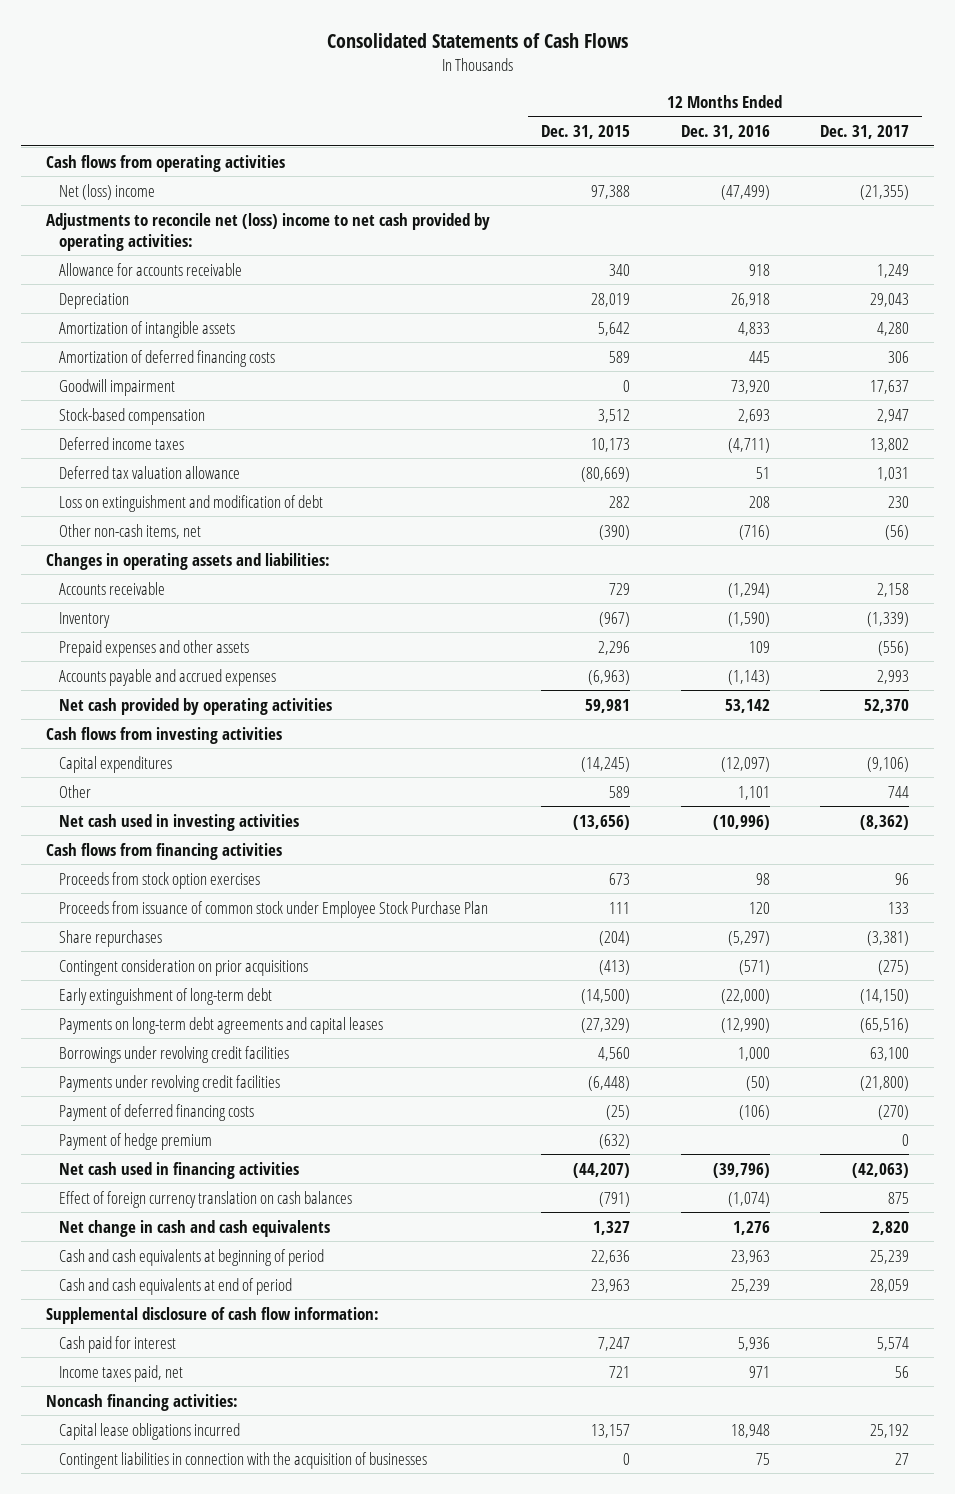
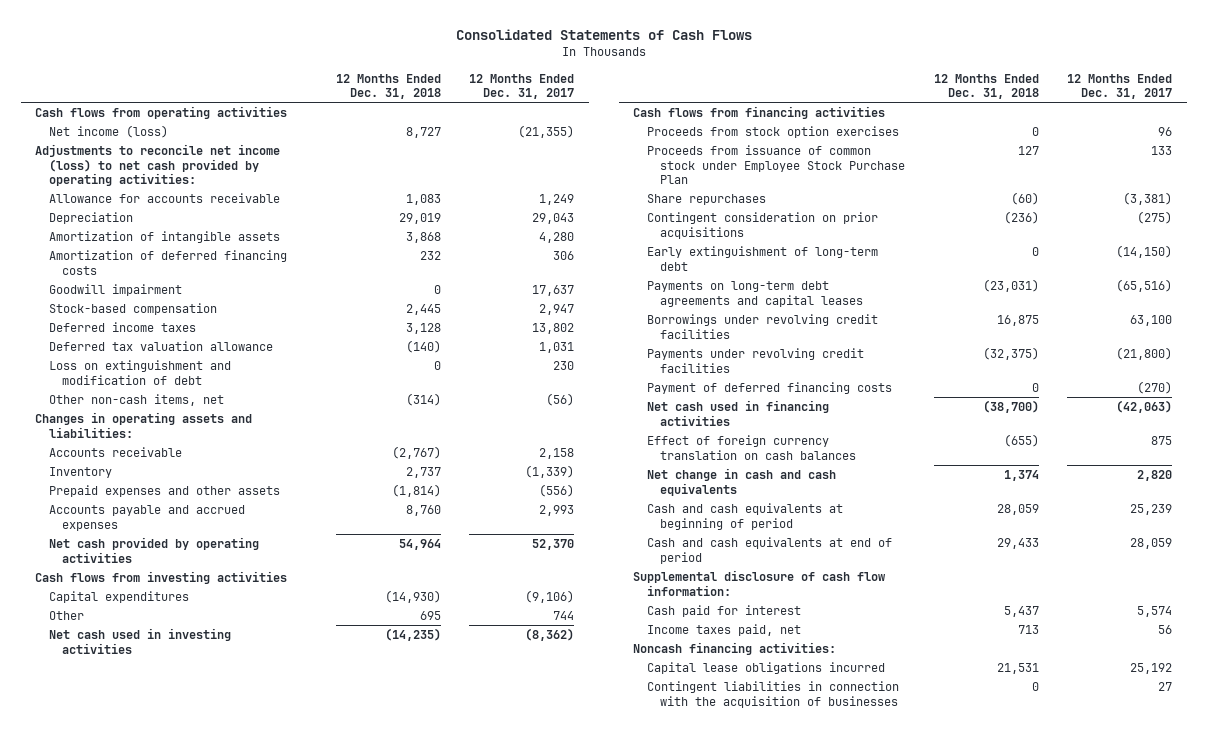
- | 12 Months Ended Dec. 31, 2015 | 12 Months Ended Dec. 31, 2016 | 12 Months Ended Dec. 31, 2017
+ | 12 Months Ended Dec. 31, 2018 | 12 Months Ended Dec. 31, 2017
- Net (loss) income | 97,388 | (47,499) | (21,355)
- Adjustments to reconcile net (loss) income to net cash provided by operating activities:
+ Net income (loss) | 8,727 | (21,355)
+ Adjustments to reconcile net income (loss) to net cash provided by operating activities:
- Payment of hedge premium | (632) | | 0

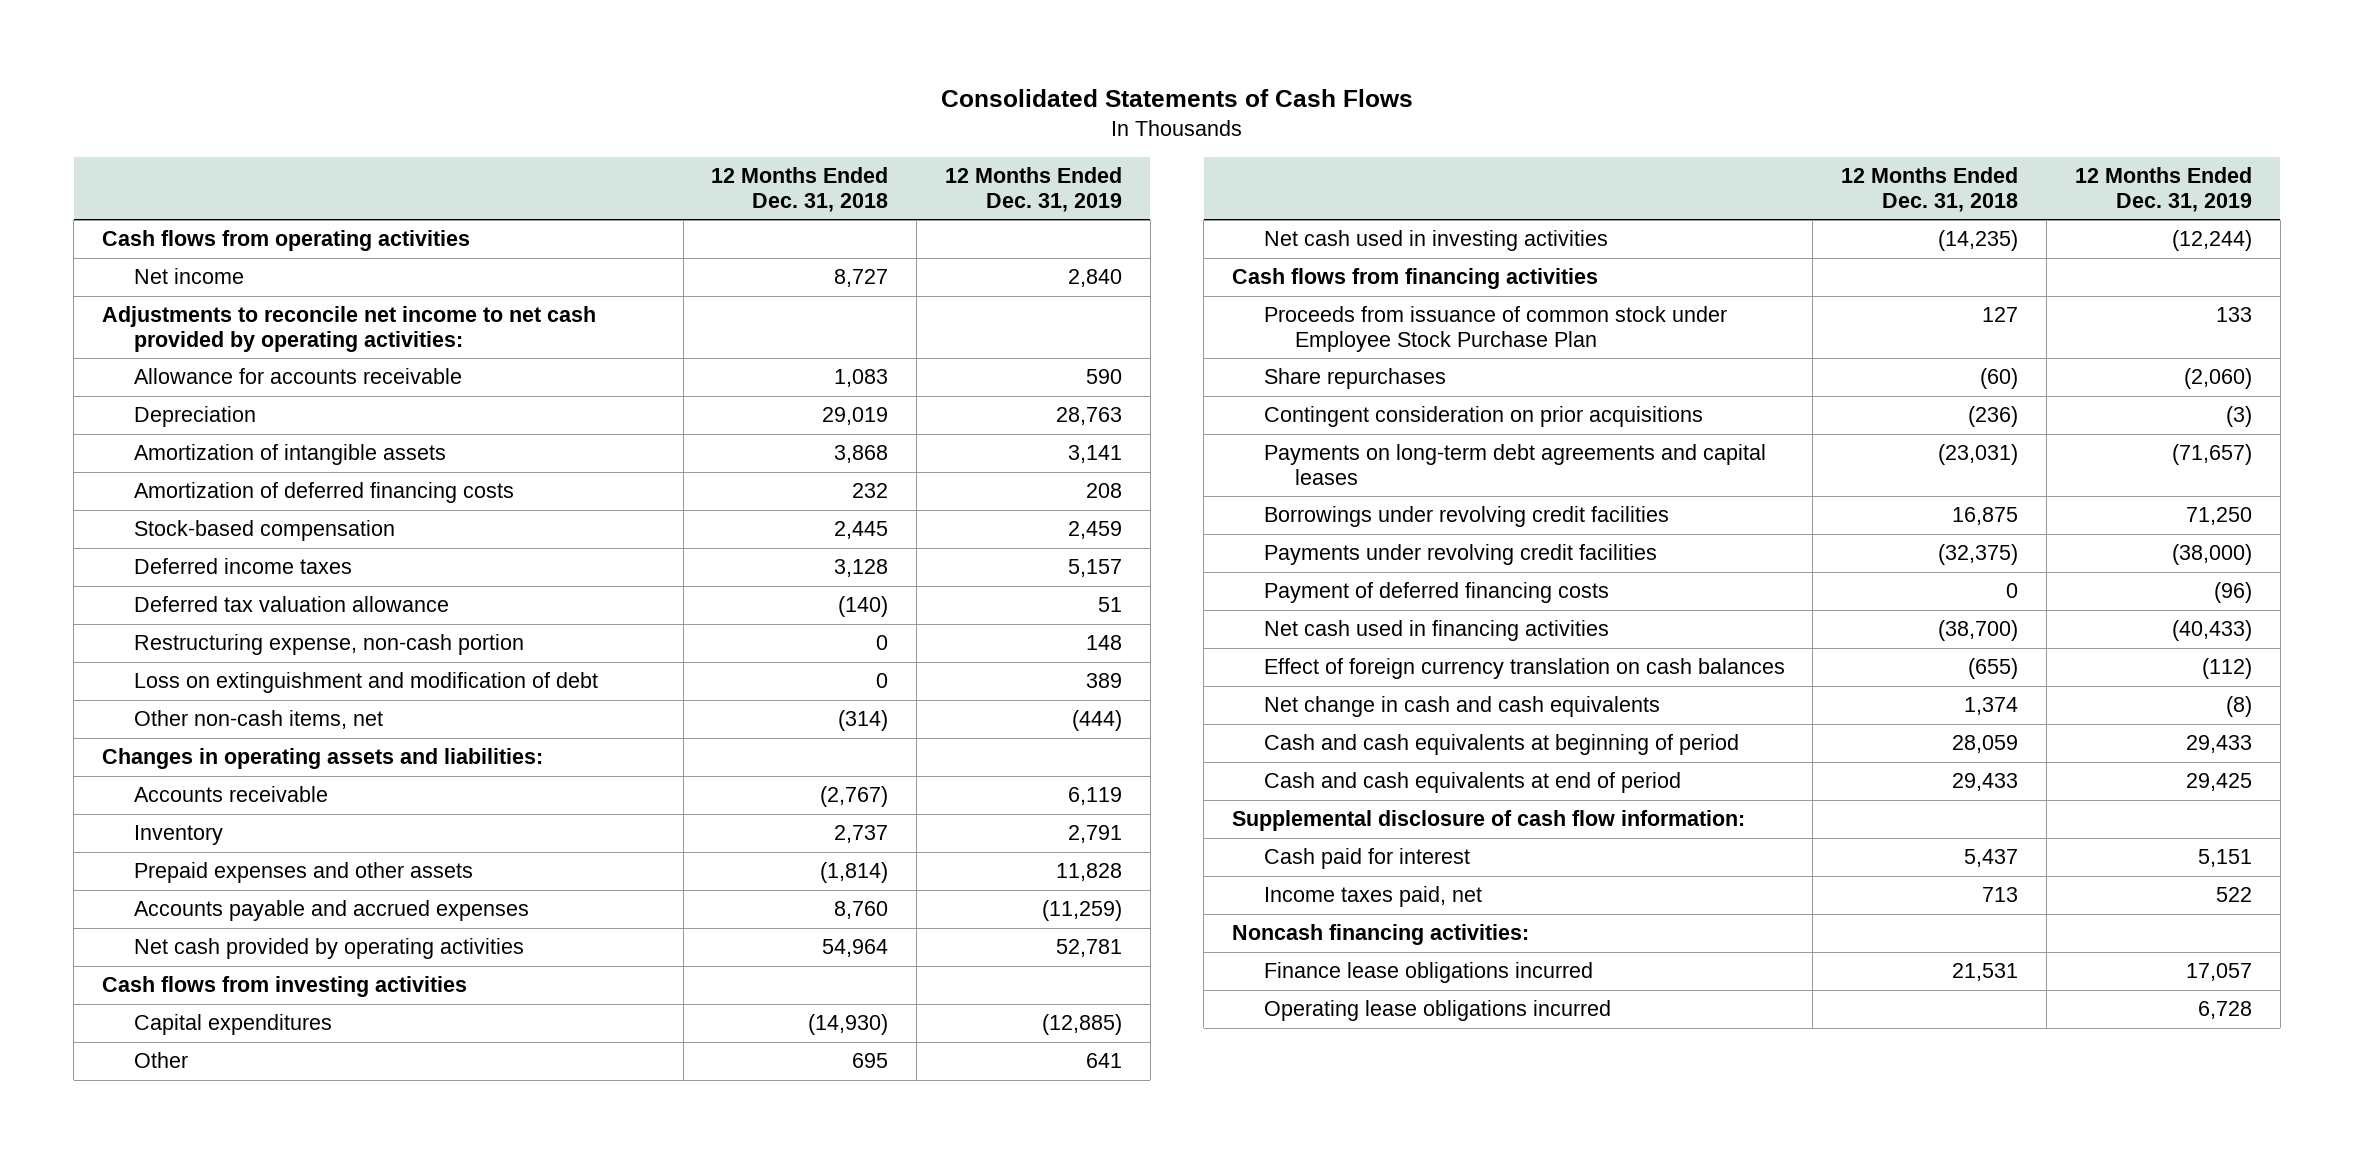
- | 12 Months Ended Dec. 31, 2018 | 12 Months Ended Dec. 31, 2017
+ | 12 Months Ended Dec. 31, 2018 | 12 Months Ended Dec. 31, 2019
- Net income (loss) | 8,727 | (21,355)
- Adjustments to reconcile net income (loss) to net cash provided by operating activities:
+ Net income | 8,727 | 2,840
+ Adjustments to reconcile net income to net cash provided by operating activities:
- Goodwill impairment | 0 | 17,637
+ Restructuring expense, non-cash portion | 0 | 148
- Proceeds from stock option exercises | 0 | 96
- Early extinguishment of long-term debt | 0 | (14,150)
- Capital lease obligations incurred | 21,531 | 25,192
- Contingent liabilities in connection with the acquisition of businesses | 0 | 27
+ Finance lease obligations incurred | 21,531 | 17,057
+ Operating lease obligations incurred | | 6,728

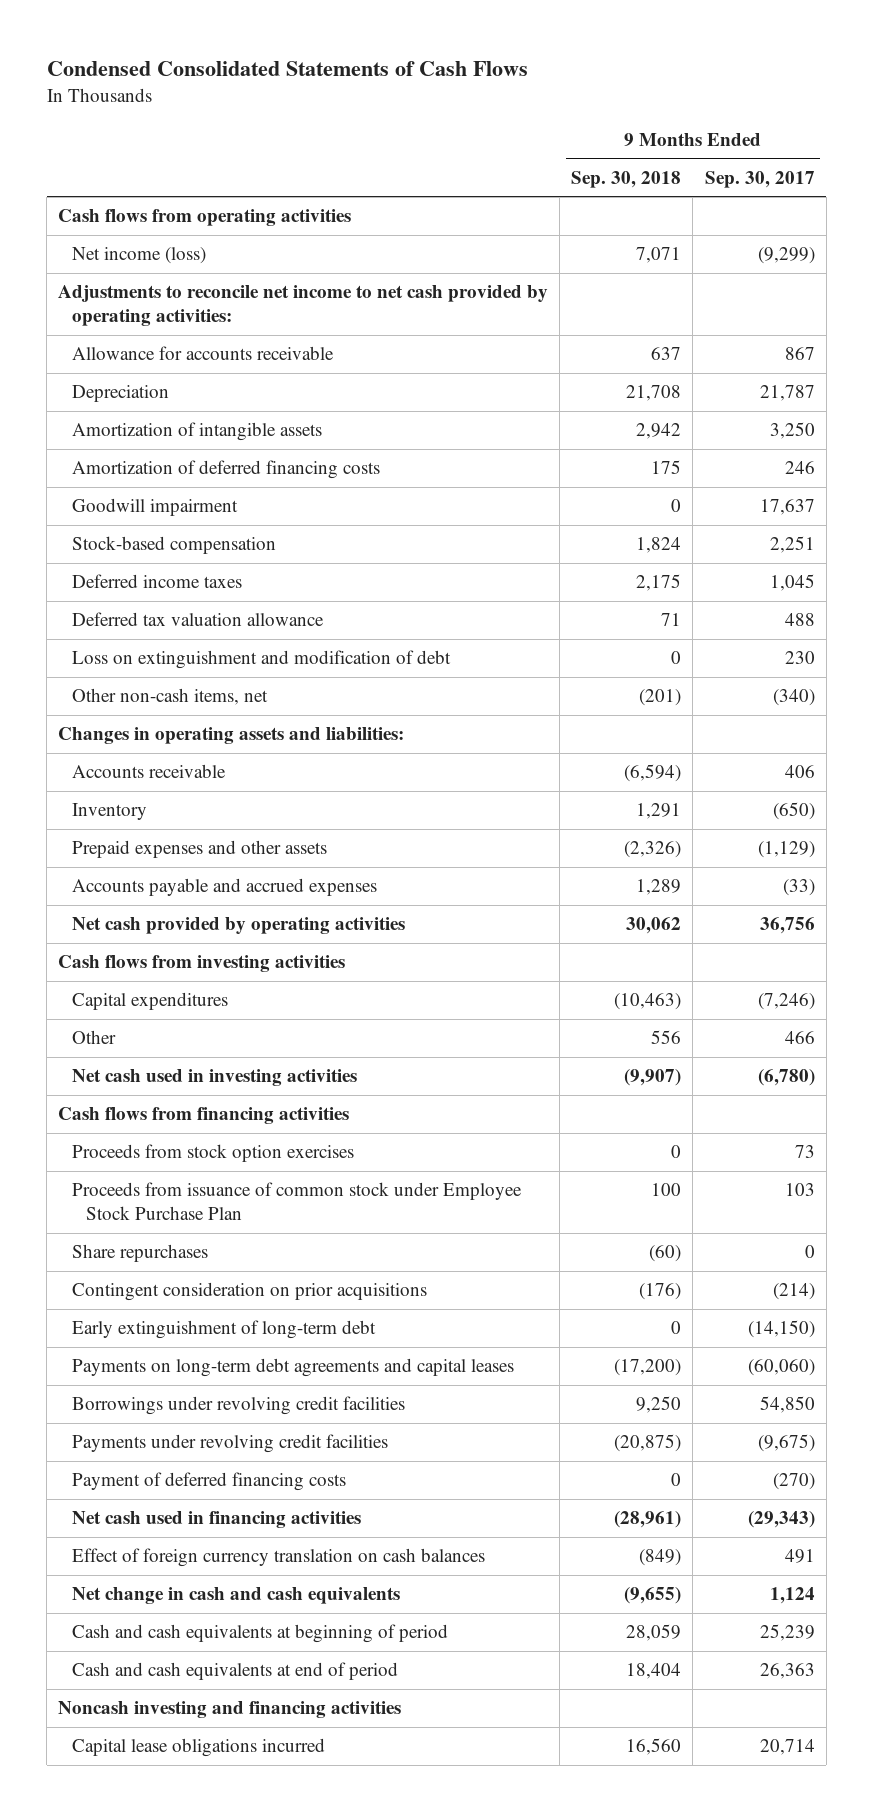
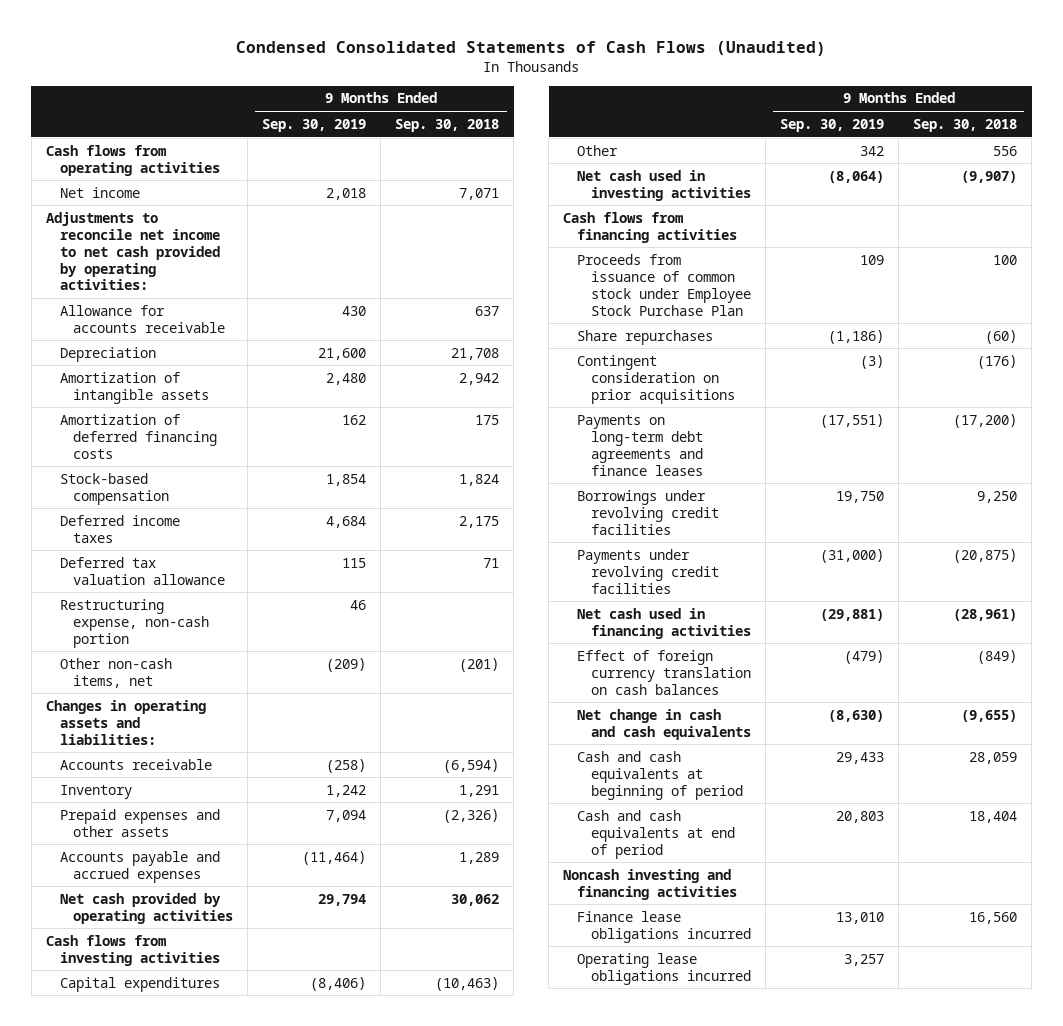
- Condensed Consolidated Statements of Cash Flows
+ Condensed Consolidated Statements of Cash Flows (Unaudited)
- | 9 Months Ended Sep. 30, 2018 | 9 Months Ended Sep. 30, 2017
+ | 9 Months Ended Sep. 30, 2019 | 9 Months Ended Sep. 30, 2018
- Net income (loss) | 7,071 | (9,299)
+ Net income | 2,018 | 7,071
- Goodwill impairment | 0 | 17,637
- Loss on extinguishment and modification of debt | 0 | 230
+ Restructuring expense, non-cash portion | 46 |
- Proceeds from stock option exercises | 0 | 73
- Early extinguishment of long-term debt | 0 | (14,150)
- Payments on long-term debt agreements and capital leases | (17,200) | (60,060)
+ Payments on long-term debt agreements and finance leases | (17,551) | (17,200)
- Payment of deferred financing costs | 0 | (270)
- Capital lease obligations incurred | 16,560 | 20,714
+ Finance lease obligations incurred | 13,010 | 16,560
+ Operating lease obligations incurred | 3,257 |

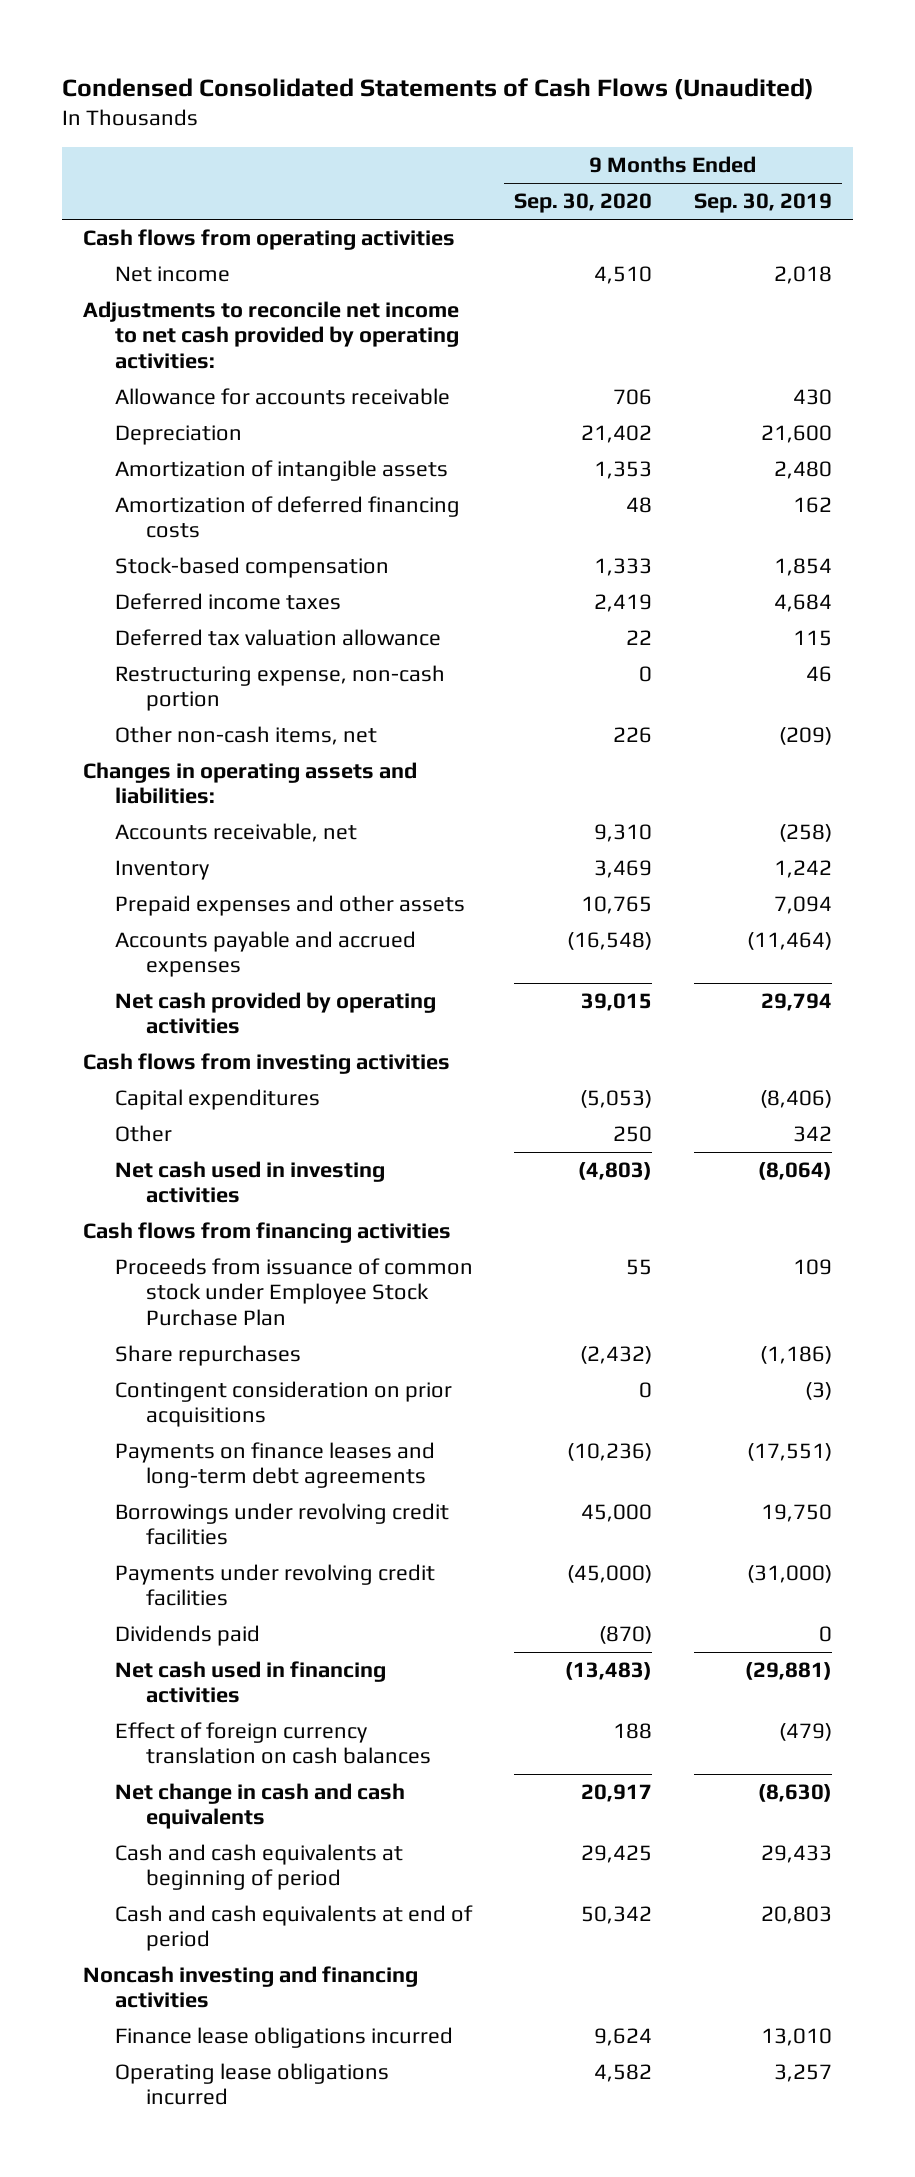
- | 9 Months Ended Sep. 30, 2019 | 9 Months Ended Sep. 30, 2018
+ | 9 Months Ended Sep. 30, 2020 | 9 Months Ended Sep. 30, 2019
- Accounts receivable | (258) | (6,594)
+ Accounts receivable, net | 9,310 | (258)
- Payments on long-term debt agreements and finance leases | (17,551) | (17,200)
+ Payments on finance leases and long-term debt agreements | (10,236) | (17,551)
+ Dividends paid | (870) | 0

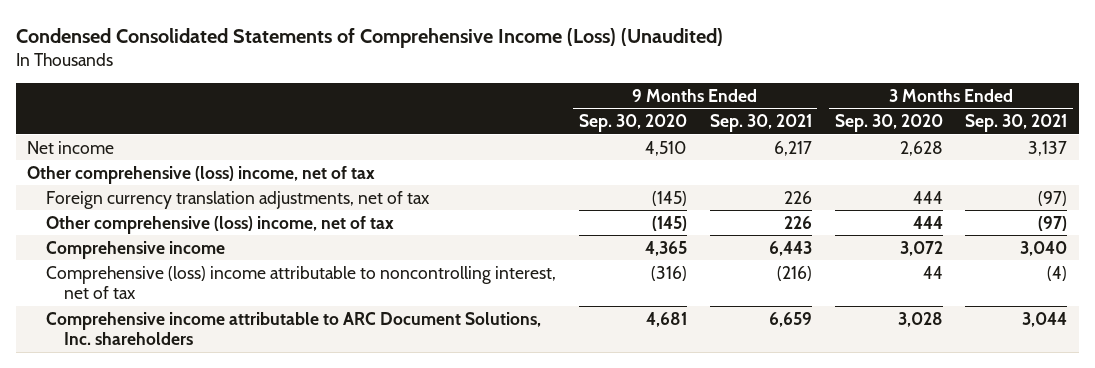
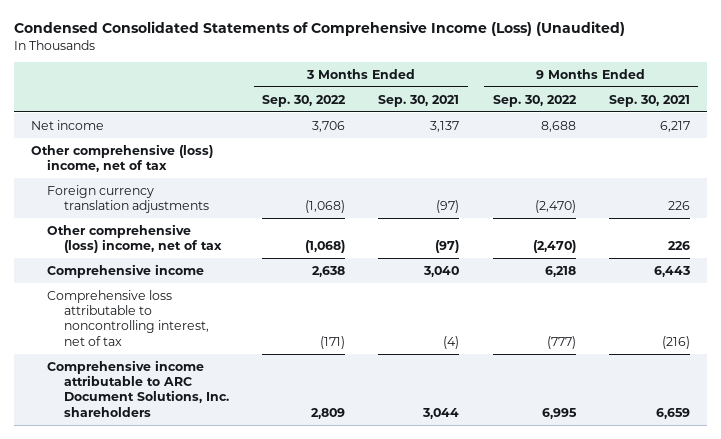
- | 9 Months Ended Sep. 30, 2020 | 9 Months Ended Sep. 30, 2021 | 3 Months Ended Sep. 30, 2020 | 3 Months Ended Sep. 30, 2021
+ | 3 Months Ended Sep. 30, 2022 | 3 Months Ended Sep. 30, 2021 | 9 Months Ended Sep. 30, 2022 | 9 Months Ended Sep. 30, 2021
- Foreign currency translation adjustments, net of tax | (145) | 226 | 444 | (97)
+ Foreign currency translation adjustments | (1,068) | (97) | (2,470) | 226
- Comprehensive (loss) income attributable to noncontrolling interest, net of tax | (316) | (216) | 44 | (4)
+ Comprehensive loss attributable to noncontrolling interest, net of tax | (171) | (4) | (777) | (216)

